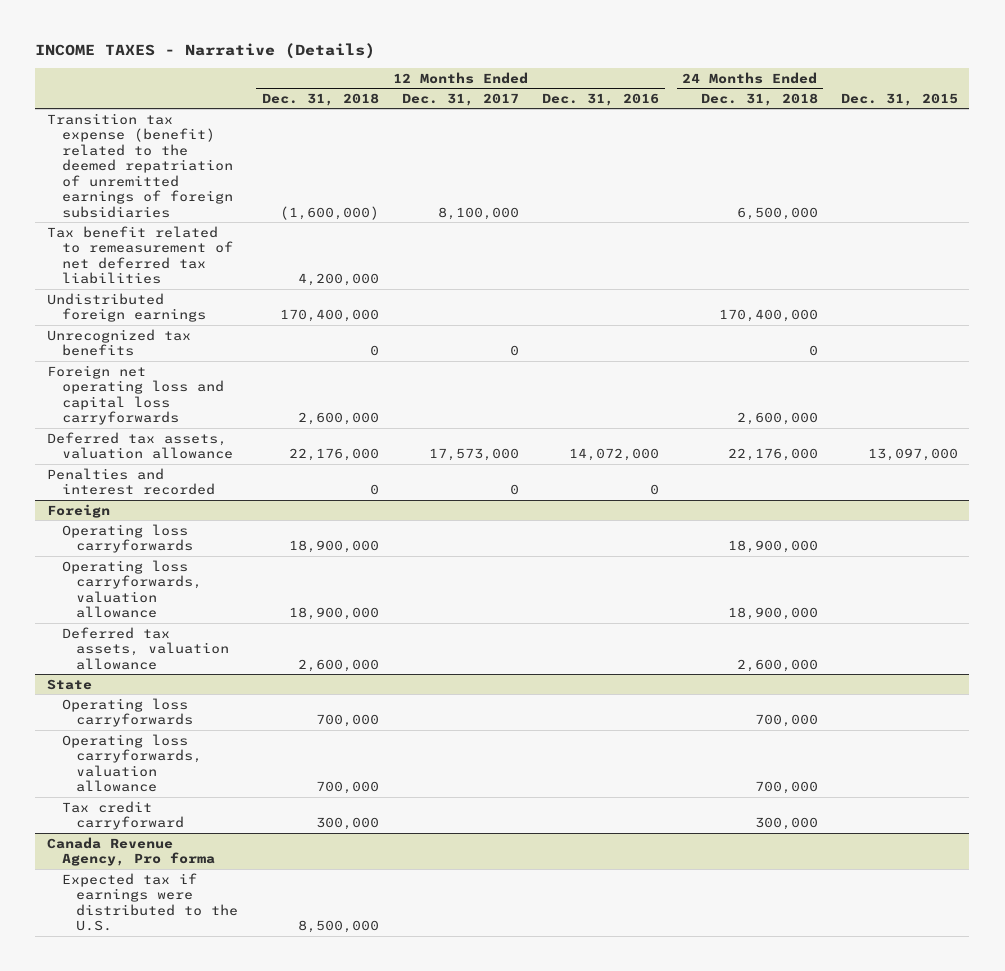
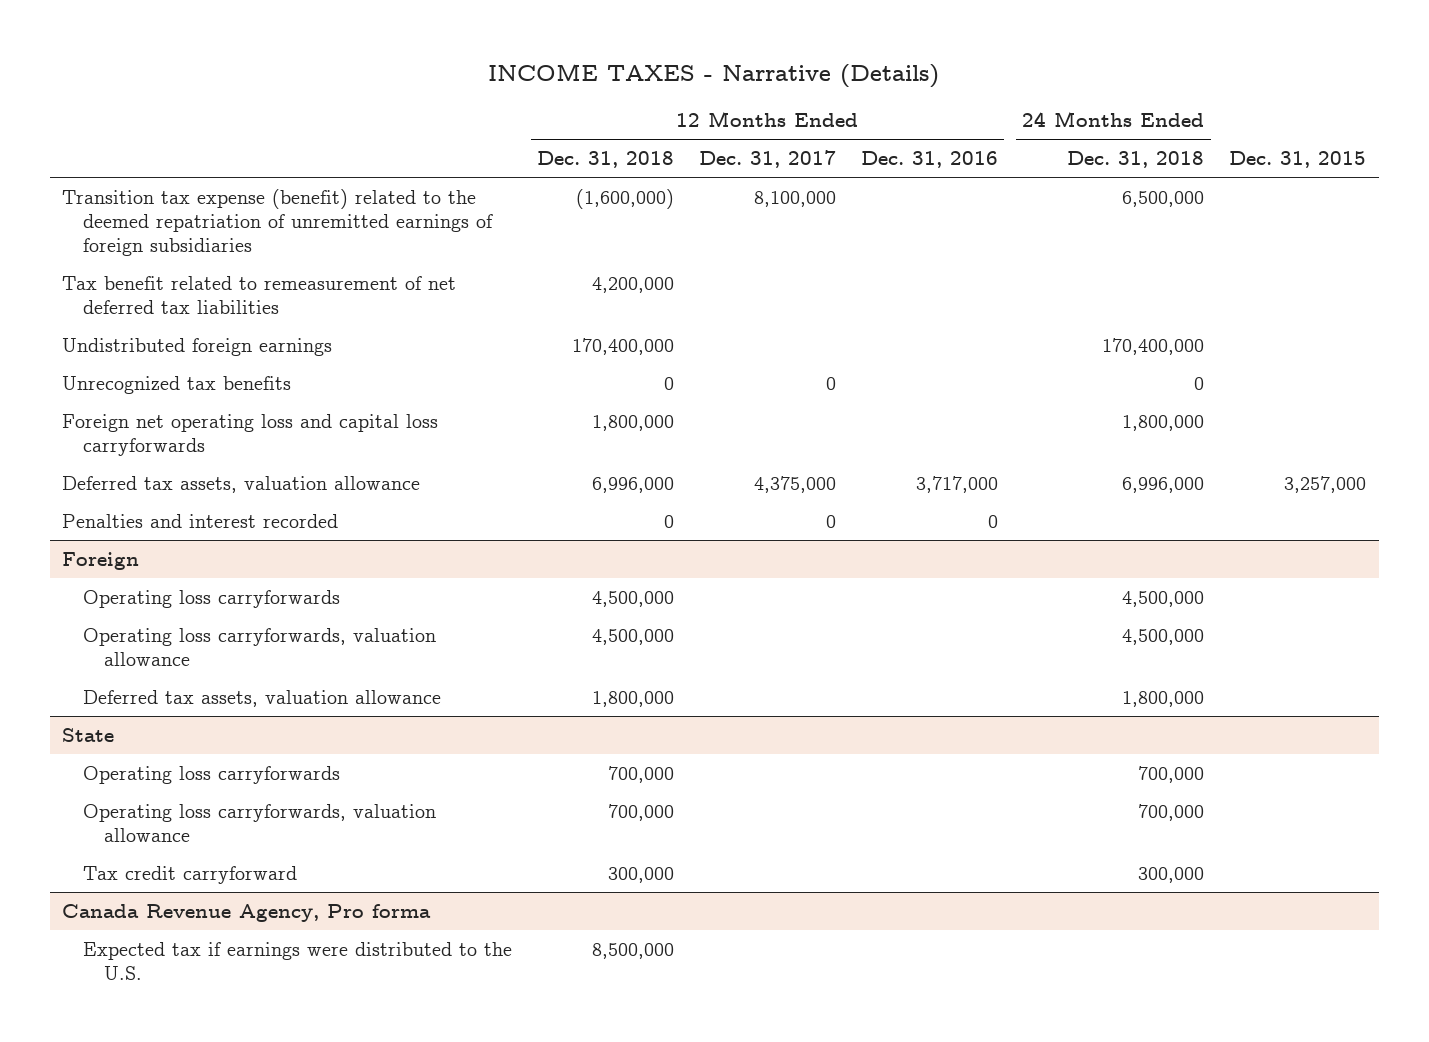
- Foreign net operating loss and capital loss carryforwards | 2,600,000 | | | 2,600,000 |
- Deferred tax assets, valuation allowance | 22,176,000 | 17,573,000 | 14,072,000 | 22,176,000 | 13,097,000
+ Foreign net operating loss and capital loss carryforwards | 1,800,000 | | | 1,800,000 |
+ Deferred tax assets, valuation allowance | 6,996,000 | 4,375,000 | 3,717,000 | 6,996,000 | 3,257,000
@ Foreign
- Operating loss carryforwards | 18,900,000 | | | 18,900,000 |
- Operating loss carryforwards, valuation allowance | 18,900,000 | | | 18,900,000 |
- Deferred tax assets, valuation allowance | 2,600,000 | | | 2,600,000 |
+ Operating loss carryforwards | 4,500,000 | | | 4,500,000 |
+ Operating loss carryforwards, valuation allowance | 4,500,000 | | | 4,500,000 |
+ Deferred tax assets, valuation allowance | 1,800,000 | | | 1,800,000 |

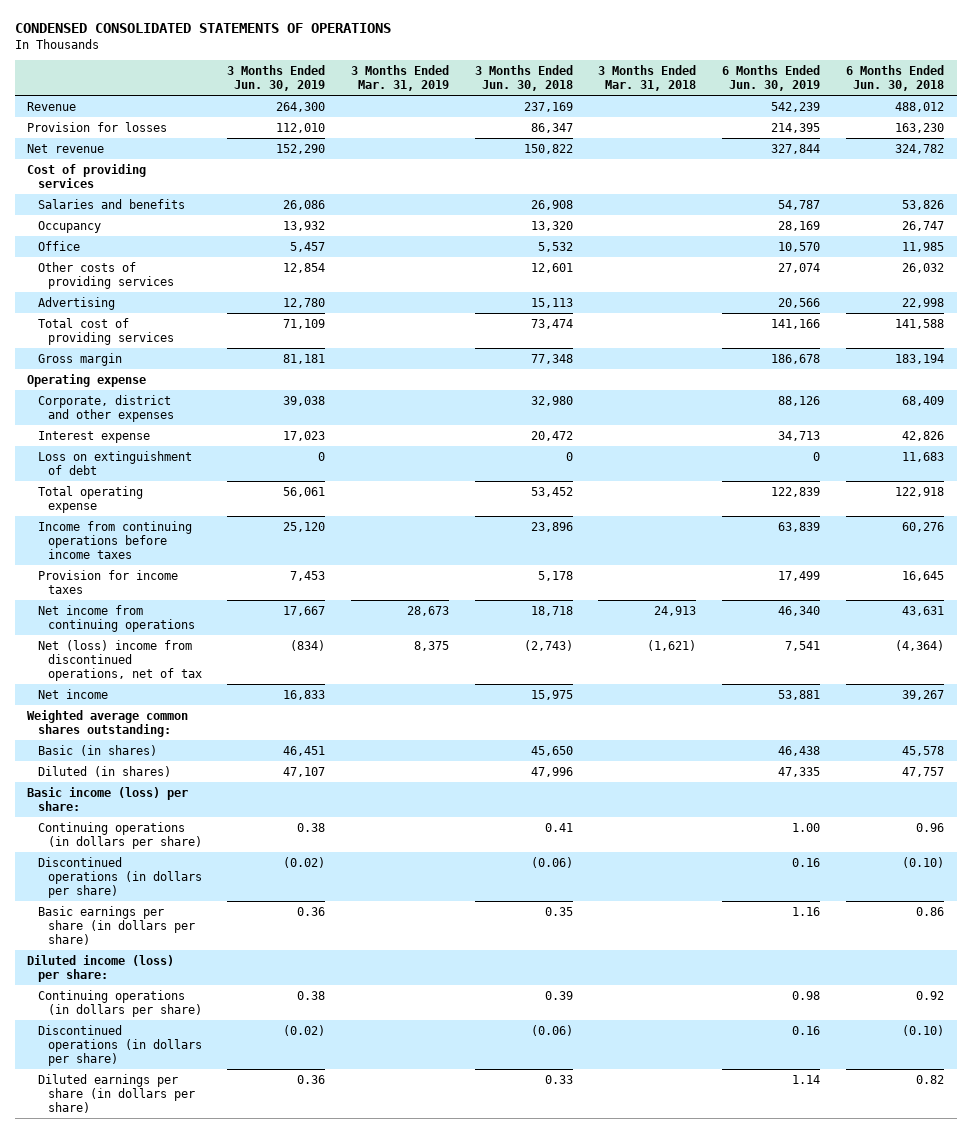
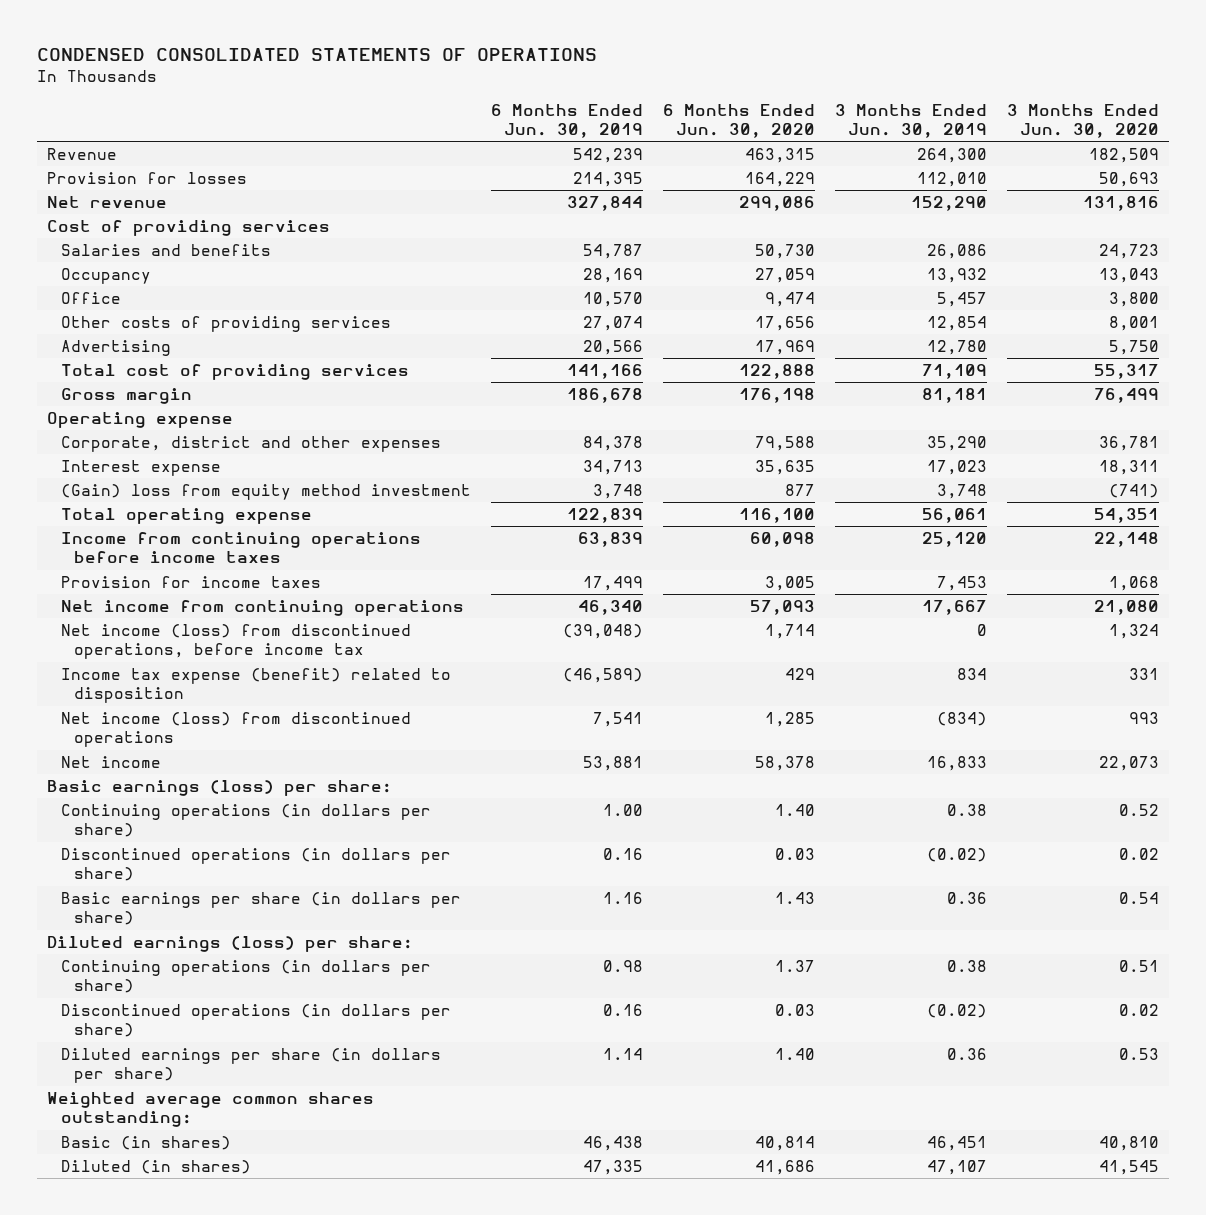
- | 3 Months Ended Jun. 30, 2019 | 3 Months Ended Mar. 31, 2019 | 3 Months Ended Jun. 30, 2018 | 3 Months Ended Mar. 31, 2018 | 6 Months Ended Jun. 30, 2019 | 6 Months Ended Jun. 30, 2018
+ | 6 Months Ended Jun. 30, 2019 | 6 Months Ended Jun. 30, 2020 | 3 Months Ended Jun. 30, 2019 | 3 Months Ended Jun. 30, 2020
- Corporate, district and other expenses | 39,038 | | 32,980 | | 88,126 | 68,409
+ Corporate, district and other expenses | 84,378 | 79,588 | 35,290 | 36,781
- Loss on extinguishment of debt | 0 | | 0 | | 0 | 11,683
+ (Gain) loss from equity method investment | 3,748 | 877 | 3,748 | (741)
- Net (loss) income from discontinued operations, net of tax | (834) | 8,375 | (2,743) | (1,621) | 7,541 | (4,364)
+ Net income (loss) from discontinued operations, before income tax | (39,048) | 1,714 | 0 | 1,324
+ Income tax expense (benefit) related to disposition | (46,589) | 429 | 834 | 331
+ Net income (loss) from discontinued operations | 7,541 | 1,285 | (834) | 993
- Basic income (loss) per share:
+ Basic earnings (loss) per share:
- Diluted income (loss) per share:
+ Diluted earnings (loss) per share:
moved down: Weighted average common shares outstanding:
moved down: Basic (in shares) | 46,438 | 40,814 | 46,451 | 40,810
moved down: Diluted (in shares) | 47,335 | 41,686 | 47,107 | 41,545

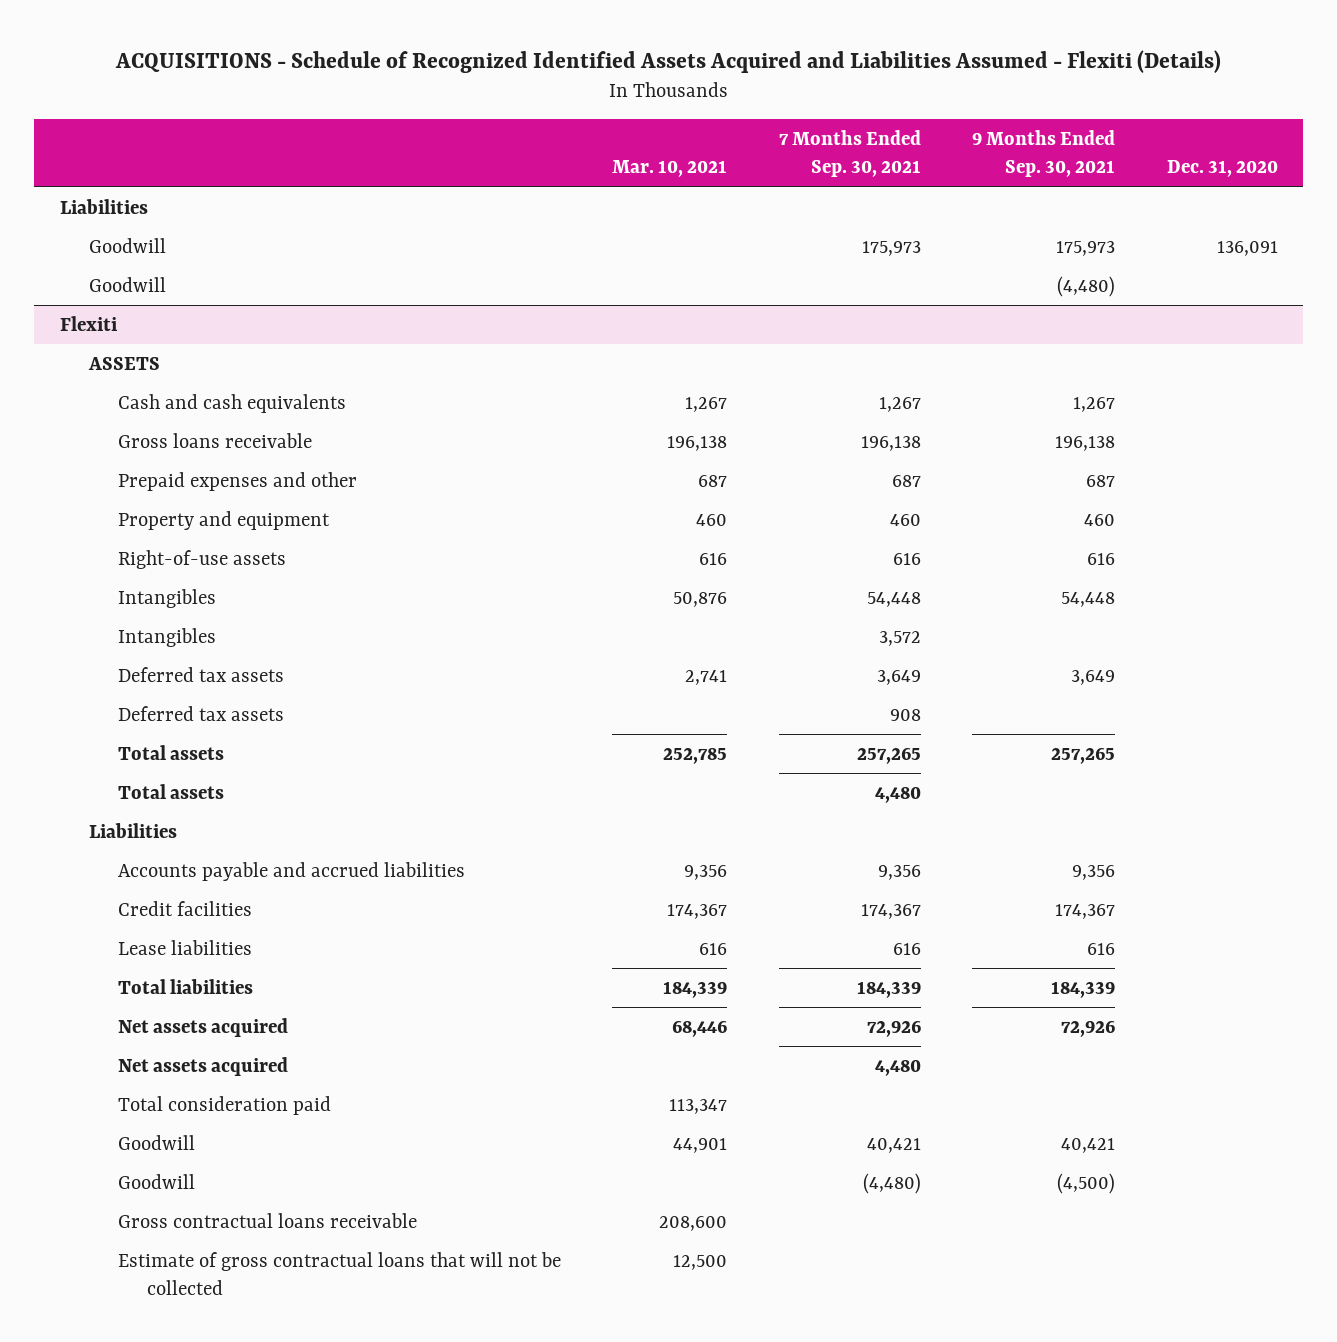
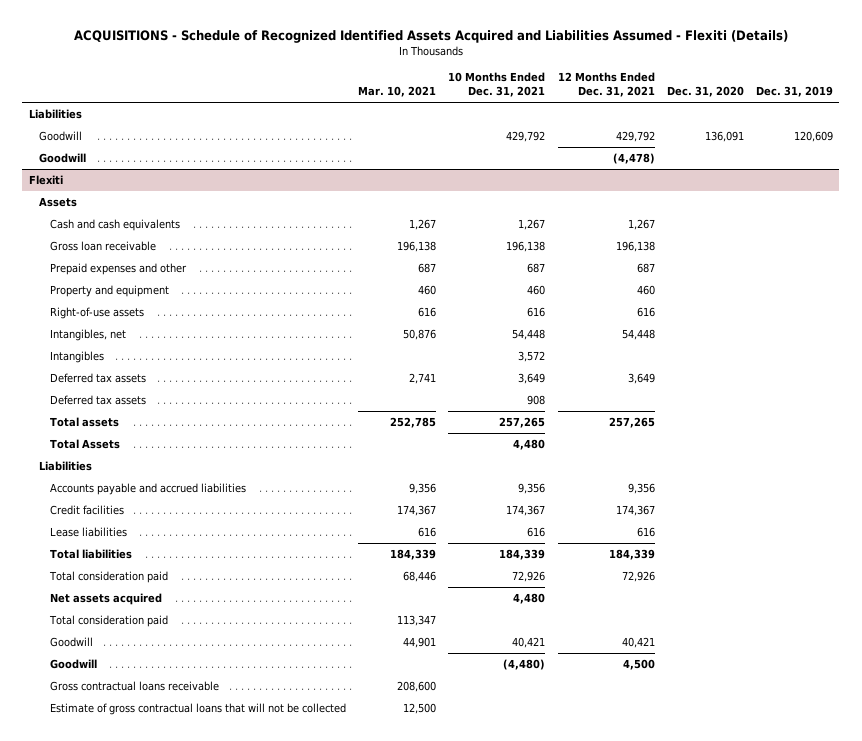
- | Mar. 10, 2021 | 7 Months Ended Sep. 30, 2021 | 9 Months Ended Sep. 30, 2021 | Dec. 31, 2020
+ | Mar. 10, 2021 | 10 Months Ended Dec. 31, 2021 | 12 Months Ended Dec. 31, 2021 | Dec. 31, 2020 | Dec. 31, 2019
@ Flexiti
- ASSETS
+ Assets
- Gross loans receivable | 196,138 | 196,138 | 196,138 |
+ Gross loan receivable | 196,138 | 196,138 | 196,138 | |
- Intangibles | 50,876 | 54,448 | 54,448 |
+ Intangibles, net | 50,876 | 54,448 | 54,448 | |
- Total assets | | 4,480 | |
+ Total Assets | | 4,480 | | |
- Net assets acquired | 68,446 | 72,926 | 72,926 |
+ Total consideration paid | 68,446 | 72,926 | 72,926 | |

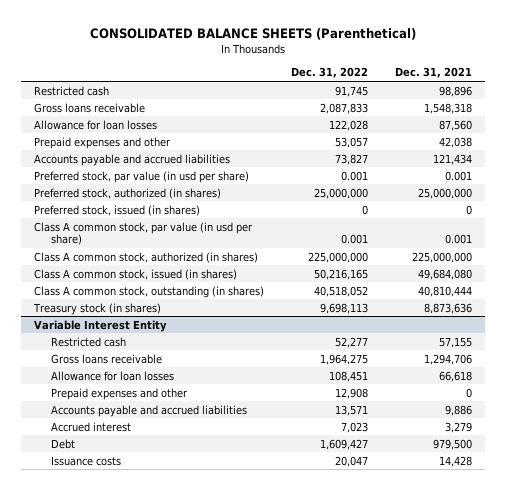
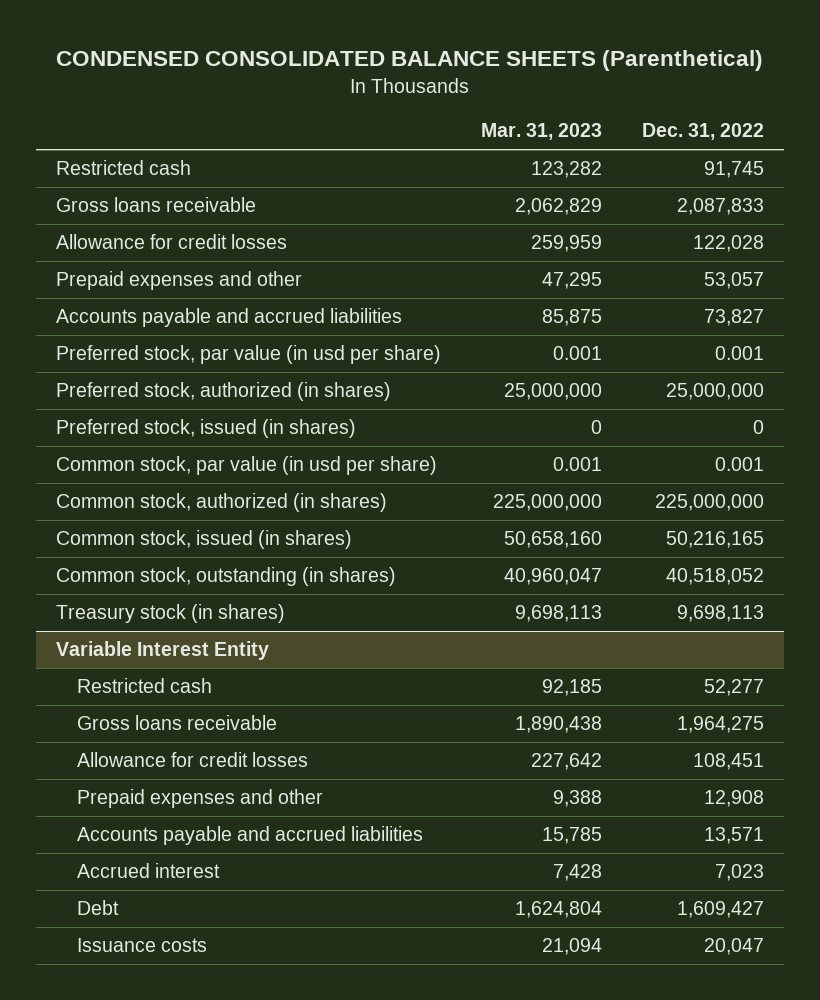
- CONSOLIDATED BALANCE SHEETS (Parenthetical)
+ CONDENSED CONSOLIDATED BALANCE SHEETS (Parenthetical)
- | Dec. 31, 2022 | Dec. 31, 2021
+ | Mar. 31, 2023 | Dec. 31, 2022
- Allowance for loan losses | 122,028 | 87,560
+ Allowance for credit losses | 259,959 | 122,028
- Class A common stock, par value (in usd per share) | 0.001 | 0.001
- Class A common stock, authorized (in shares) | 225,000,000 | 225,000,000
- Class A common stock, issued (in shares) | 50,216,165 | 49,684,080
- Class A common stock, outstanding (in shares) | 40,518,052 | 40,810,444
+ Common stock, par value (in usd per share) | 0.001 | 0.001
+ Common stock, authorized (in shares) | 225,000,000 | 225,000,000
+ Common stock, issued (in shares) | 50,658,160 | 50,216,165
+ Common stock, outstanding (in shares) | 40,960,047 | 40,518,052
@ Variable Interest Entity
- Allowance for loan losses | 108,451 | 66,618
+ Allowance for credit losses | 227,642 | 108,451

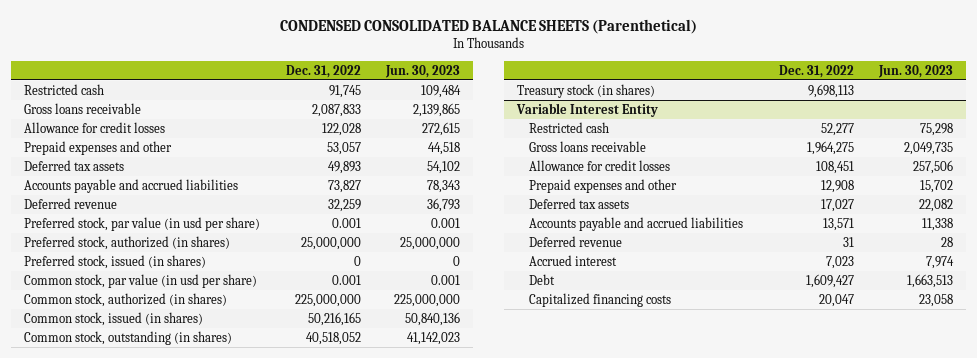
- | Mar. 31, 2023 | Dec. 31, 2022
+ | Dec. 31, 2022 | Jun. 30, 2023
+ Deferred tax assets | 49,893 | 54,102
+ Deferred revenue | 32,259 | 36,793
@ Variable Interest Entity
+ Deferred tax assets | 17,027 | 22,082
+ Deferred revenue | 31 | 28
- Issuance costs | 21,094 | 20,047
+ Capitalized financing costs | 20,047 | 23,058

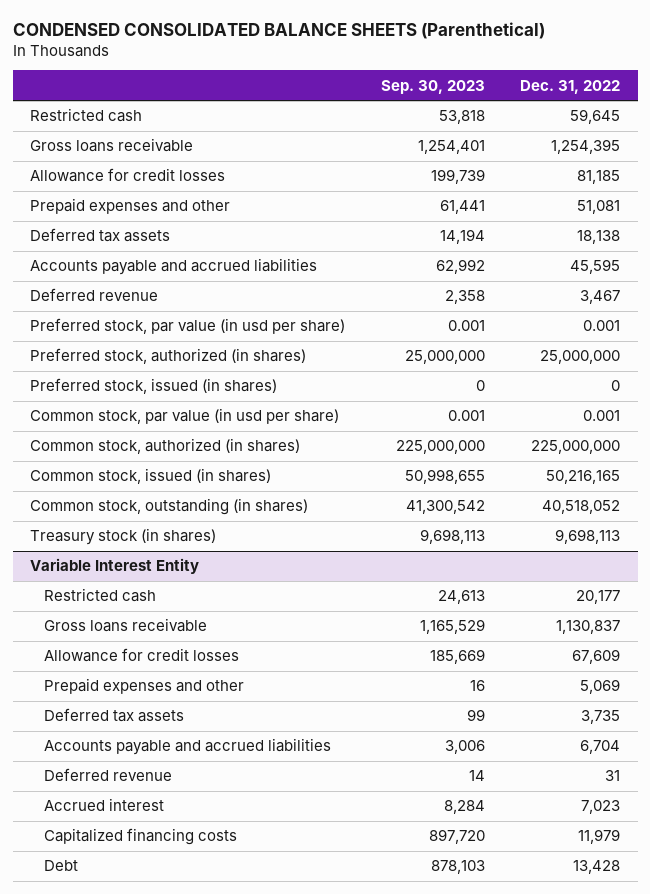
- | Dec. 31, 2022 | Jun. 30, 2023
+ | Sep. 30, 2023 | Dec. 31, 2022
- Restricted cash | 91,745 | 109,484
- Gross loans receivable | 2,087,833 | 2,139,865
- Allowance for credit losses | 122,028 | 272,615
- Prepaid expenses and other | 53,057 | 44,518
- Deferred tax assets | 49,893 | 54,102
- Accounts payable and accrued liabilities | 73,827 | 78,343
- Deferred revenue | 32,259 | 36,793
+ Restricted cash | 53,818 | 59,645
+ Gross loans receivable | 1,254,401 | 1,254,395
+ Allowance for credit losses | 199,739 | 81,185
+ Prepaid expenses and other | 61,441 | 51,081
+ Deferred tax assets | 14,194 | 18,138
+ Accounts payable and accrued liabilities | 62,992 | 45,595
+ Deferred revenue | 2,358 | 3,467
@ Variable Interest Entity
- Restricted cash | 52,277 | 75,298
- Gross loans receivable | 1,964,275 | 2,049,735
- Allowance for credit losses | 108,451 | 257,506
- Prepaid expenses and other | 12,908 | 15,702
- Deferred tax assets | 17,027 | 22,082
- Accounts payable and accrued liabilities | 13,571 | 11,338
+ Restricted cash | 24,613 | 20,177
+ Gross loans receivable | 1,165,529 | 1,130,837
+ Allowance for credit losses | 185,669 | 67,609
+ Prepaid expenses and other | 16 | 5,069
+ Deferred tax assets | 99 | 3,735
+ Accounts payable and accrued liabilities | 3,006 | 6,704
- Debt | 1,609,427 | 1,663,513
- Capitalized financing costs | 20,047 | 23,058
+ Capitalized financing costs | 897,720 | 11,979
+ Debt | 878,103 | 13,428

